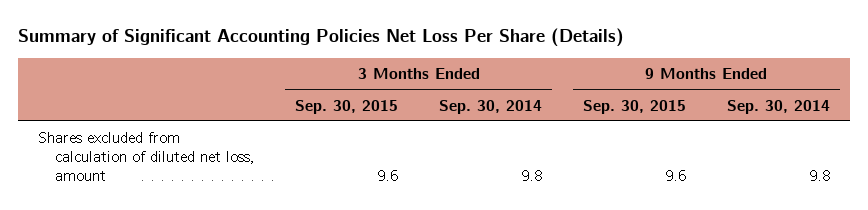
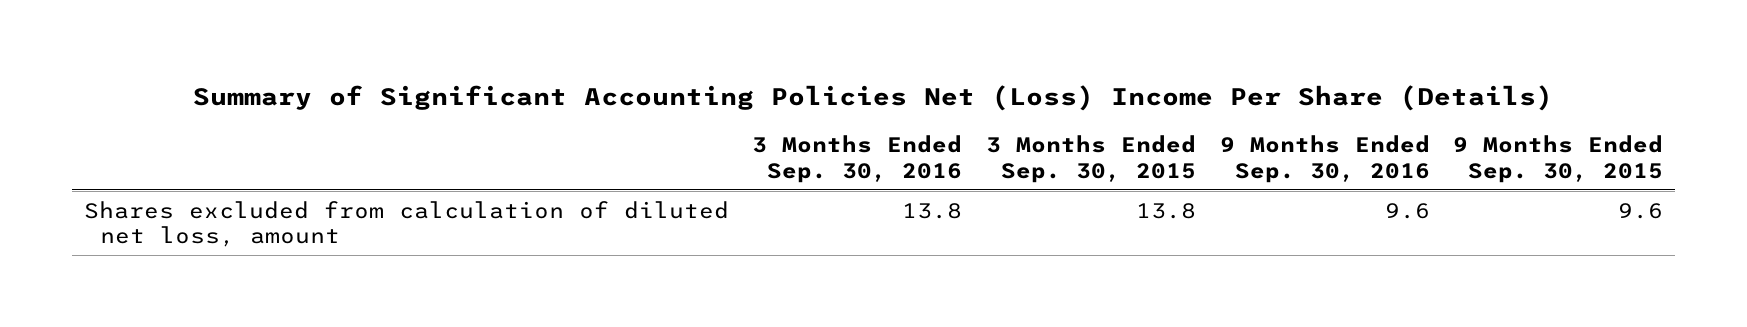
- Summary of Significant Accounting Policies Net Loss Per Share (Details)
+ Summary of Significant Accounting Policies Net (Loss) Income Per Share (Details)
- | 3 Months Ended Sep. 30, 2015 | 3 Months Ended Sep. 30, 2014 | 9 Months Ended Sep. 30, 2015 | 9 Months Ended Sep. 30, 2014
+ | 3 Months Ended Sep. 30, 2016 | 3 Months Ended Sep. 30, 2015 | 9 Months Ended Sep. 30, 2016 | 9 Months Ended Sep. 30, 2015
- Shares excluded from calculation of diluted net loss, amount | 9.6 | 9.8 | 9.6 | 9.8
+ Shares excluded from calculation of diluted net loss, amount | 13.8 | 13.8 | 9.6 | 9.6

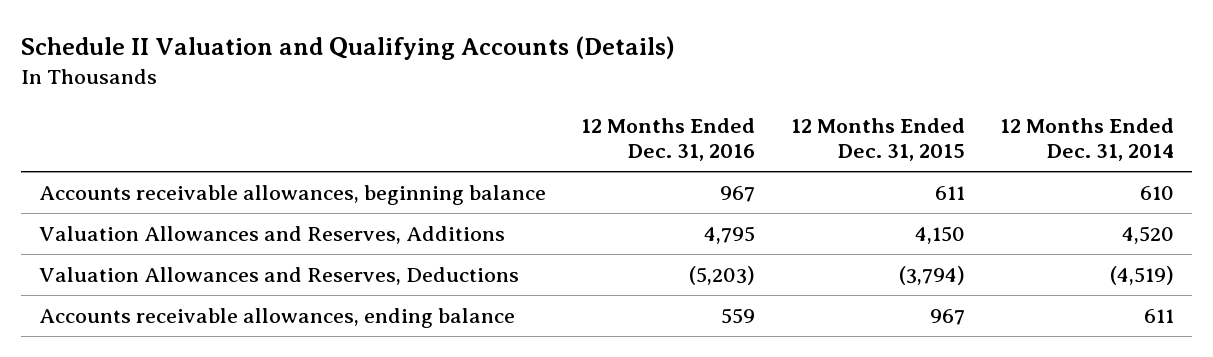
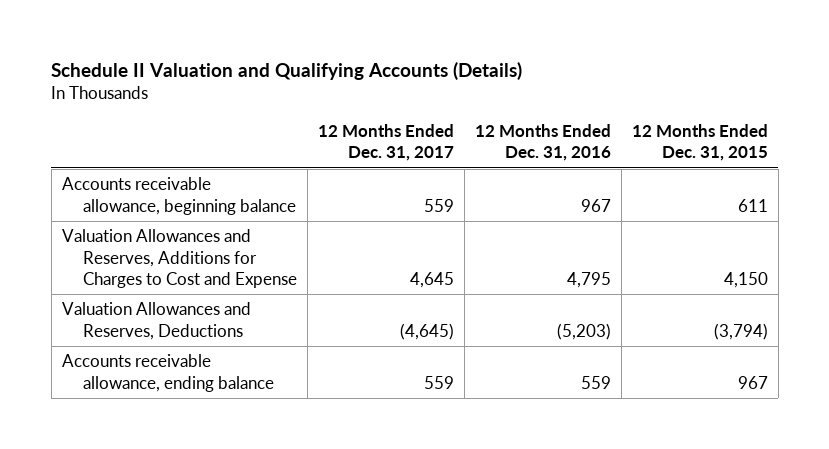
- | 12 Months Ended Dec. 31, 2016 | 12 Months Ended Dec. 31, 2015 | 12 Months Ended Dec. 31, 2014
+ | 12 Months Ended Dec. 31, 2017 | 12 Months Ended Dec. 31, 2016 | 12 Months Ended Dec. 31, 2015
- Accounts receivable allowances, beginning balance | 967 | 611 | 610
- Valuation Allowances and Reserves, Additions | 4,795 | 4,150 | 4,520
+ Accounts receivable allowance, beginning balance | 559 | 967 | 611
+ Valuation Allowances and Reserves, Additions for Charges to Cost and Expense | 4,645 | 4,795 | 4,150
- Accounts receivable allowances, ending balance | 559 | 967 | 611
+ Accounts receivable allowance, ending balance | 559 | 559 | 967

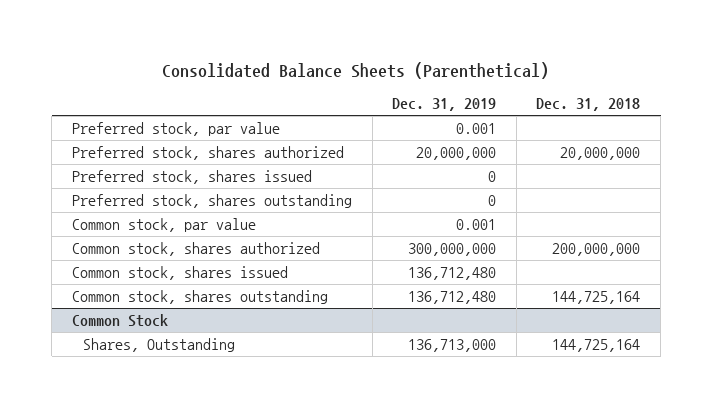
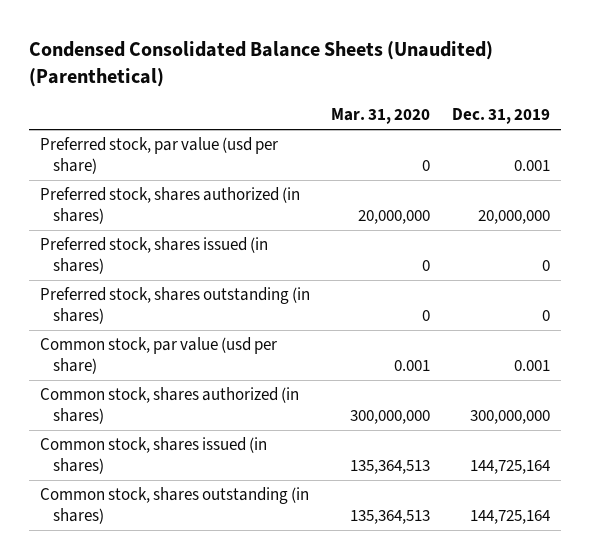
- Consolidated Balance Sheets (Parenthetical)
+ Condensed Consolidated Balance Sheets (Unaudited) (Parenthetical)
- | Dec. 31, 2019 | Dec. 31, 2018
+ | Mar. 31, 2020 | Dec. 31, 2019
- Preferred stock, par value | 0.001 |
- Preferred stock, shares authorized | 20,000,000 | 20,000,000
- Preferred stock, shares issued | 0 |
- Preferred stock, shares outstanding | 0 |
- Common stock, par value | 0.001 |
- Common stock, shares authorized | 300,000,000 | 200,000,000
- Common stock, shares issued | 136,712,480 |
- Common stock, shares outstanding | 136,712,480 | 144,725,164
- Common Stock
- Shares, Outstanding | 136,713,000 | 144,725,164
+ Preferred stock, par value (usd per share) | 0 | 0.001
+ Preferred stock, shares authorized (in shares) | 20,000,000 | 20,000,000
+ Preferred stock, shares issued (in shares) | 0 | 0
+ Preferred stock, shares outstanding (in shares) | 0 | 0
+ Common stock, par value (usd per share) | 0.001 | 0.001
+ Common stock, shares authorized (in shares) | 300,000,000 | 300,000,000
+ Common stock, shares issued (in shares) | 135,364,513 | 144,725,164
+ Common stock, shares outstanding (in shares) | 135,364,513 | 144,725,164

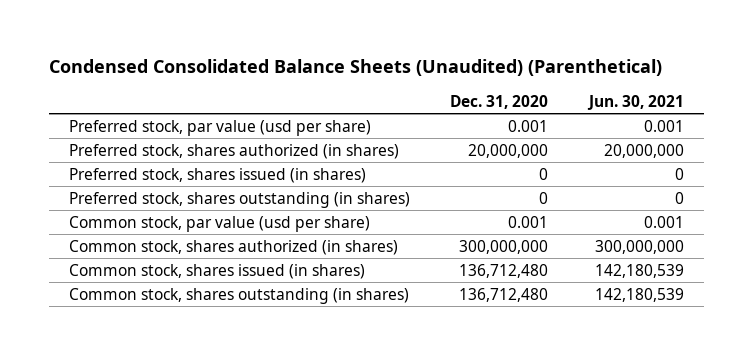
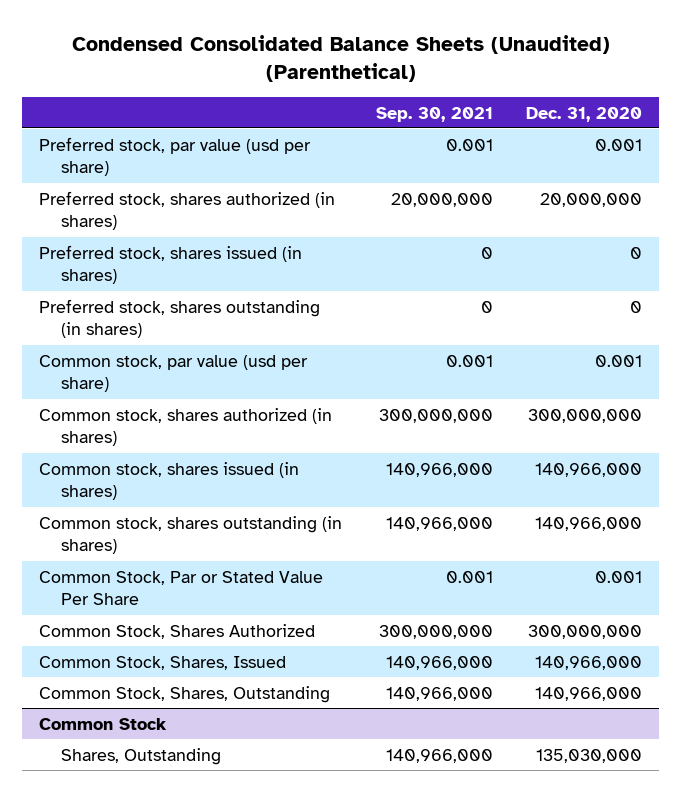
- | Dec. 31, 2020 | Jun. 30, 2021
+ | Sep. 30, 2021 | Dec. 31, 2020
- Common stock, shares issued (in shares) | 136,712,480 | 142,180,539
- Common stock, shares outstanding (in shares) | 136,712,480 | 142,180,539
+ Common stock, shares issued (in shares) | 140,966,000 | 140,966,000
+ Common stock, shares outstanding (in shares) | 140,966,000 | 140,966,000
+ Common Stock, Par or Stated Value Per Share | 0.001 | 0.001
+ Common Stock, Shares Authorized | 300,000,000 | 300,000,000
+ Common Stock, Shares, Issued | 140,966,000 | 140,966,000
+ Common Stock, Shares, Outstanding | 140,966,000 | 140,966,000
+ Common Stock
+ Shares, Outstanding | 140,966,000 | 135,030,000

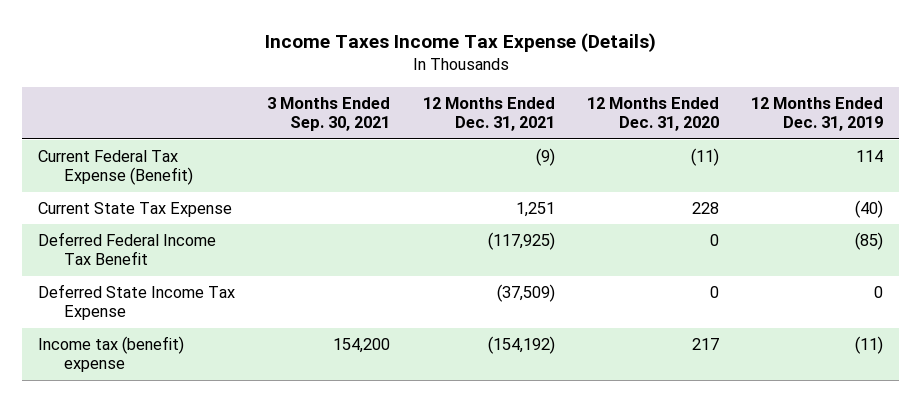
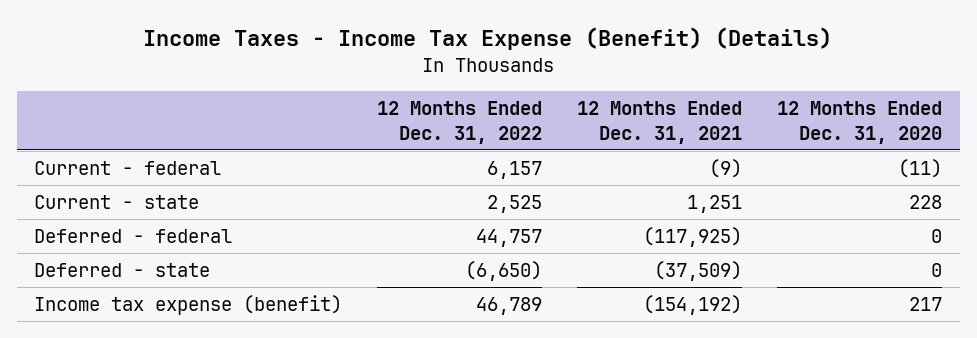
- Income Taxes Income Tax Expense (Details)
+ Income Taxes - Income Tax Expense (Benefit) (Details)
- | 3 Months Ended Sep. 30, 2021 | 12 Months Ended Dec. 31, 2021 | 12 Months Ended Dec. 31, 2020 | 12 Months Ended Dec. 31, 2019
+ | 12 Months Ended Dec. 31, 2022 | 12 Months Ended Dec. 31, 2021 | 12 Months Ended Dec. 31, 2020
- Current Federal Tax Expense (Benefit) | | (9) | (11) | 114
- Current State Tax Expense | | 1,251 | 228 | (40)
- Deferred Federal Income Tax Benefit | | (117,925) | 0 | (85)
- Deferred State Income Tax Expense | | (37,509) | 0 | 0
- Income tax (benefit) expense | 154,200 | (154,192) | 217 | (11)
+ Current - federal | 6,157 | (9) | (11)
+ Current - state | 2,525 | 1,251 | 228
+ Deferred - federal | 44,757 | (117,925) | 0
+ Deferred - state | (6,650) | (37,509) | 0
+ Income tax expense (benefit) | 46,789 | (154,192) | 217

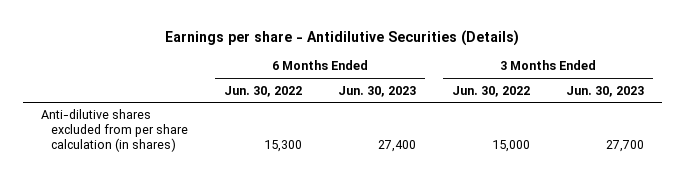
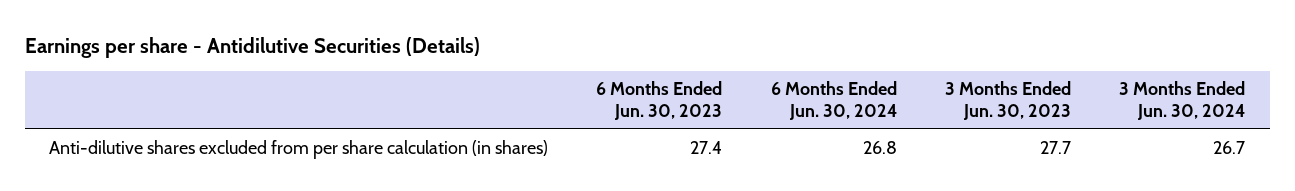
- | 6 Months Ended Jun. 30, 2022 | 6 Months Ended Jun. 30, 2023 | 3 Months Ended Jun. 30, 2022 | 3 Months Ended Jun. 30, 2023
+ | 6 Months Ended Jun. 30, 2023 | 6 Months Ended Jun. 30, 2024 | 3 Months Ended Jun. 30, 2023 | 3 Months Ended Jun. 30, 2024
- Anti-dilutive shares excluded from per share calculation (in shares) | 15,300 | 27,400 | 15,000 | 27,700
+ Anti-dilutive shares excluded from per share calculation (in shares) | 27.4 | 26.8 | 27.7 | 26.7

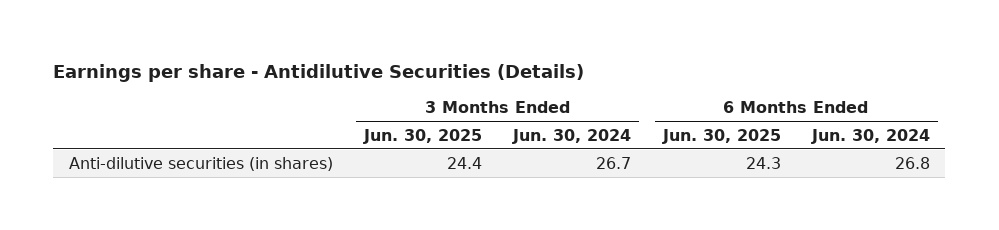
- | 6 Months Ended Jun. 30, 2023 | 6 Months Ended Jun. 30, 2024 | 3 Months Ended Jun. 30, 2023 | 3 Months Ended Jun. 30, 2024
+ | 3 Months Ended Jun. 30, 2025 | 3 Months Ended Jun. 30, 2024 | 6 Months Ended Jun. 30, 2025 | 6 Months Ended Jun. 30, 2024
- Anti-dilutive shares excluded from per share calculation (in shares) | 27.4 | 26.8 | 27.7 | 26.7
+ Anti-dilutive securities (in shares) | 24.4 | 26.7 | 24.3 | 26.8

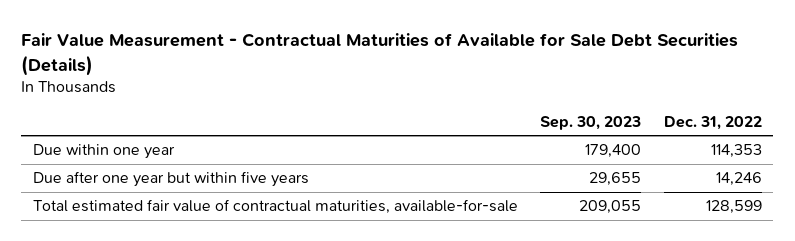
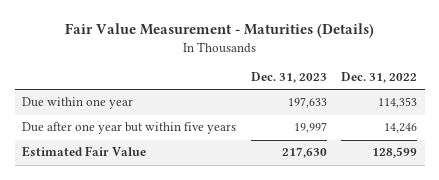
- Fair Value Measurement - Contractual Maturities of Available for Sale Debt Securities (Details)
+ Fair Value Measurement - Maturities (Details)
- | Sep. 30, 2023 | Dec. 31, 2022
+ | Dec. 31, 2023 | Dec. 31, 2022
- Total estimated fair value of contractual maturities, available-for-sale | 209,055 | 128,599
+ Estimated Fair Value | 217,630 | 128,599

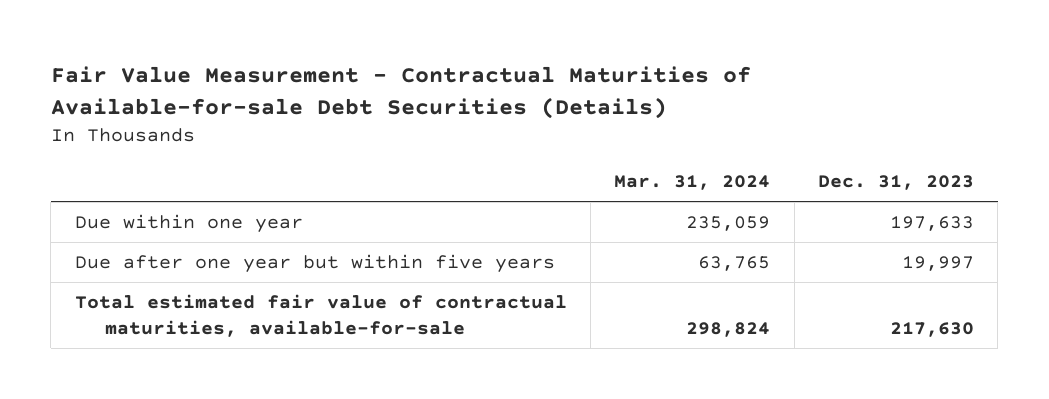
- Fair Value Measurement - Maturities (Details)
+ Fair Value Measurement - Contractual Maturities of Available-for-sale Debt Securities (Details)
- | Dec. 31, 2023 | Dec. 31, 2022
+ | Mar. 31, 2024 | Dec. 31, 2023
- Estimated Fair Value | 217,630 | 128,599
+ Total estimated fair value of contractual maturities, available-for-sale | 298,824 | 217,630

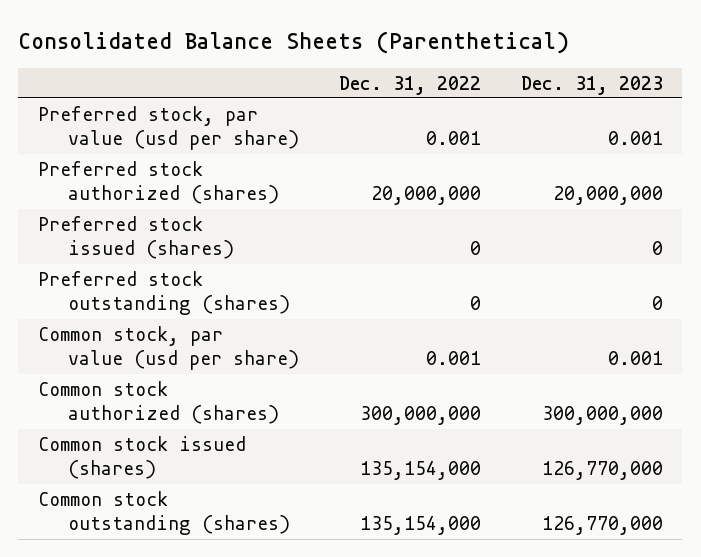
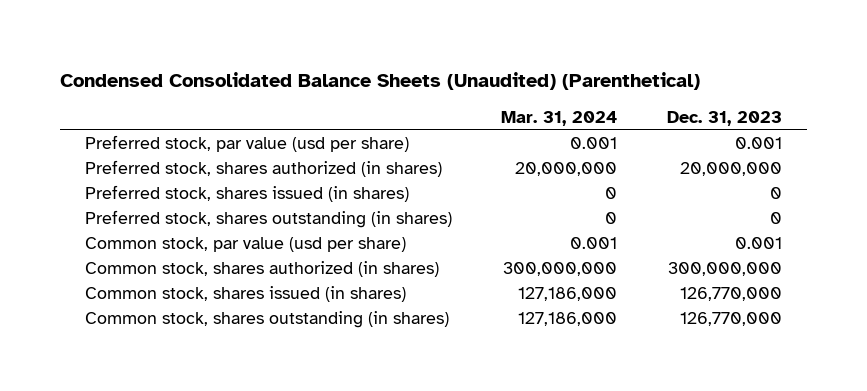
- Consolidated Balance Sheets (Parenthetical)
+ Condensed Consolidated Balance Sheets (Unaudited) (Parenthetical)
- | Dec. 31, 2022 | Dec. 31, 2023
+ | Mar. 31, 2024 | Dec. 31, 2023
- Preferred stock authorized (shares) | 20,000,000 | 20,000,000
- Preferred stock issued (shares) | 0 | 0
- Preferred stock outstanding (shares) | 0 | 0
+ Preferred stock, shares authorized (in shares) | 20,000,000 | 20,000,000
+ Preferred stock, shares issued (in shares) | 0 | 0
+ Preferred stock, shares outstanding (in shares) | 0 | 0
- Common stock authorized (shares) | 300,000,000 | 300,000,000
- Common stock issued (shares) | 135,154,000 | 126,770,000
- Common stock outstanding (shares) | 135,154,000 | 126,770,000
+ Common stock, shares authorized (in shares) | 300,000,000 | 300,000,000
+ Common stock, shares issued (in shares) | 127,186,000 | 126,770,000
+ Common stock, shares outstanding (in shares) | 127,186,000 | 126,770,000

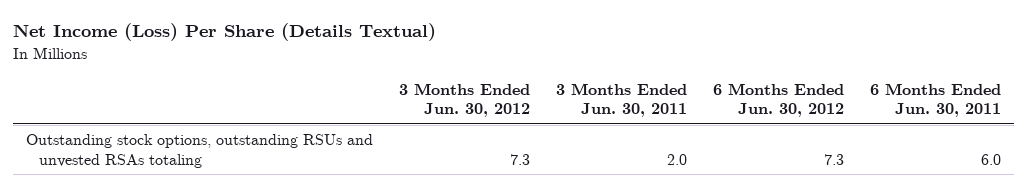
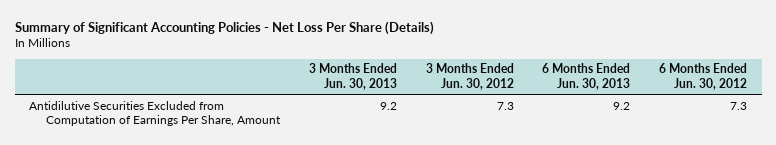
- Net Income (Loss) Per Share (Details Textual)
+ Summary of Significant Accounting Policies - Net Loss Per Share (Details)
- | 3 Months Ended Jun. 30, 2012 | 3 Months Ended Jun. 30, 2011 | 6 Months Ended Jun. 30, 2012 | 6 Months Ended Jun. 30, 2011
+ | 3 Months Ended Jun. 30, 2013 | 3 Months Ended Jun. 30, 2012 | 6 Months Ended Jun. 30, 2013 | 6 Months Ended Jun. 30, 2012
- Outstanding stock options, outstanding RSUs and unvested RSAs totaling | 7.3 | 2.0 | 7.3 | 6.0
+ Antidilutive Securities Excluded from Computation of Earnings Per Share, Amount | 9.2 | 7.3 | 9.2 | 7.3

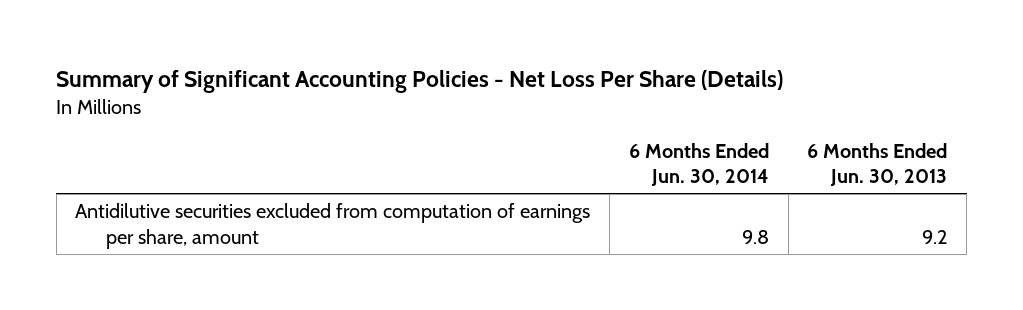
- | 3 Months Ended Jun. 30, 2013 | 3 Months Ended Jun. 30, 2012 | 6 Months Ended Jun. 30, 2013 | 6 Months Ended Jun. 30, 2012
+ | 6 Months Ended Jun. 30, 2014 | 6 Months Ended Jun. 30, 2013
- Antidilutive Securities Excluded from Computation of Earnings Per Share, Amount | 9.2 | 7.3 | 9.2 | 7.3
+ Antidilutive securities excluded from computation of earnings per share, amount | 9.8 | 9.2

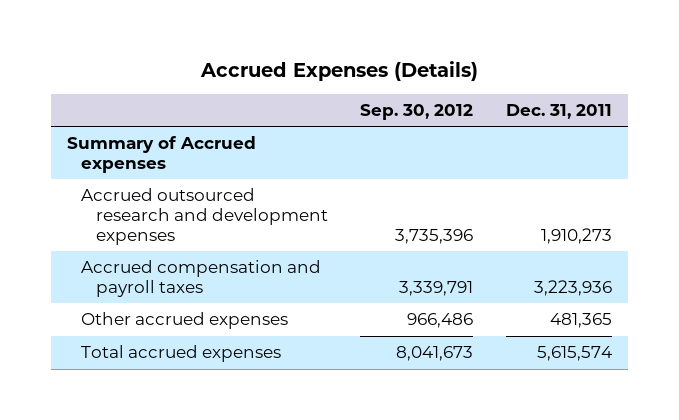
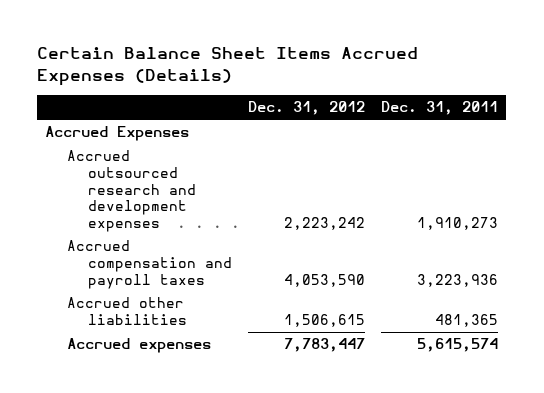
- Accrued Expenses (Details)
+ Certain Balance Sheet Items Accrued Expenses (Details)
- | Sep. 30, 2012 | Dec. 31, 2011
+ | Dec. 31, 2012 | Dec. 31, 2011
- Summary of Accrued expenses
+ Accrued Expenses
- Other accrued expenses | 966,486 | 481,365
- Total accrued expenses | 8,041,673 | 5,615,574
+ Accrued other liabilities | 1,506,615 | 481,365
+ Accrued expenses | 7,783,447 | 5,615,574

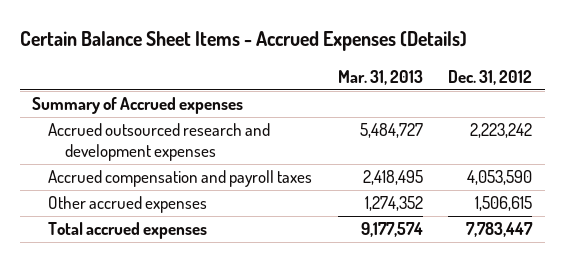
- Certain Balance Sheet Items Accrued Expenses (Details)
+ Certain Balance Sheet Items - Accrued Expenses (Details)
- | Dec. 31, 2012 | Dec. 31, 2011
+ | Mar. 31, 2013 | Dec. 31, 2012
- Accrued Expenses
+ Summary of Accrued expenses
- Accrued other liabilities | 1,506,615 | 481,365
- Accrued expenses | 7,783,447 | 5,615,574
+ Other accrued expenses | 1,274,352 | 1,506,615
+ Total accrued expenses | 9,177,574 | 7,783,447

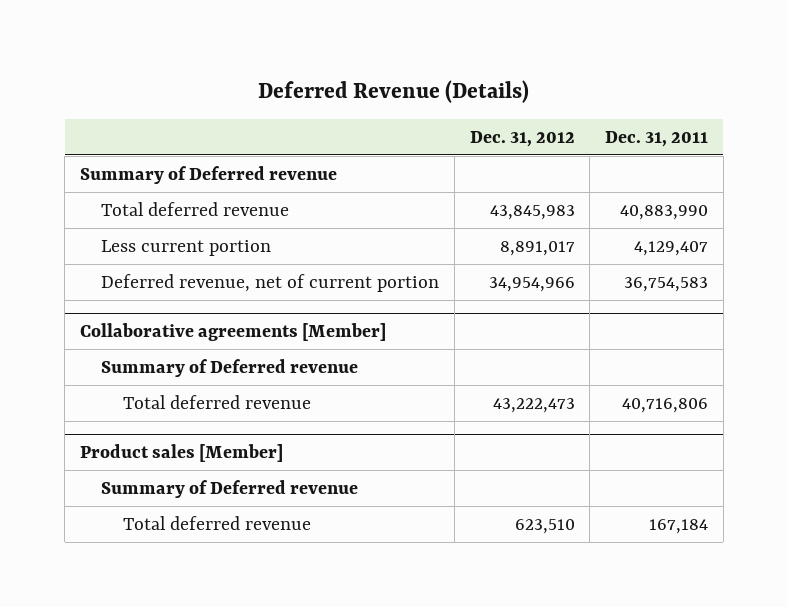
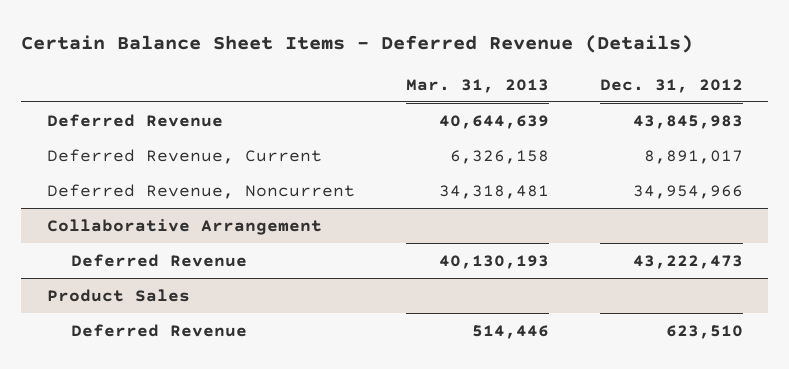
- Deferred Revenue (Details)
+ Certain Balance Sheet Items - Deferred Revenue (Details)
- | Dec. 31, 2012 | Dec. 31, 2011
+ | Mar. 31, 2013 | Dec. 31, 2012
- Summary of Deferred revenue
- Total deferred revenue | 43,845,983 | 40,883,990
- Less current portion | 8,891,017 | 4,129,407
- Deferred revenue, net of current portion | 34,954,966 | 36,754,583
- Collaborative agreements [Member]
- Summary of Deferred revenue
- Total deferred revenue | 43,222,473 | 40,716,806
- Product sales [Member]
- Summary of Deferred revenue
- Total deferred revenue | 623,510 | 167,184
+ Deferred Revenue | 40,644,639 | 43,845,983
+ Deferred Revenue, Current | 6,326,158 | 8,891,017
+ Deferred Revenue, Noncurrent | 34,318,481 | 34,954,966
+ Collaborative Arrangement
+ Deferred Revenue | 40,130,193 | 43,222,473
+ Product Sales
+ Deferred Revenue | 514,446 | 623,510

